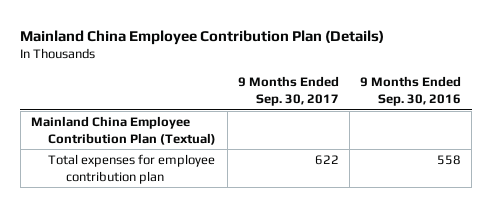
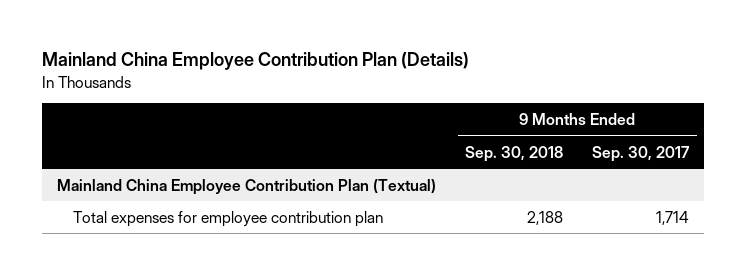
- | 9 Months Ended Sep. 30, 2017 | 9 Months Ended Sep. 30, 2016
+ | 9 Months Ended Sep. 30, 2018 | 9 Months Ended Sep. 30, 2017
- Total expenses for employee contribution plan | 622 | 558
+ Total expenses for employee contribution plan | 2,188 | 1,714

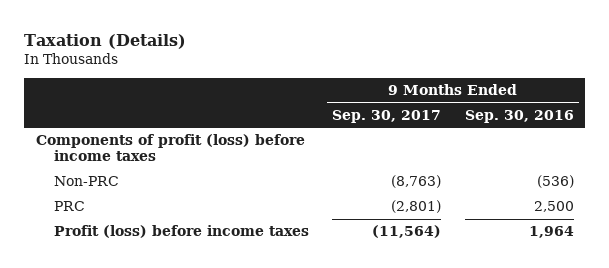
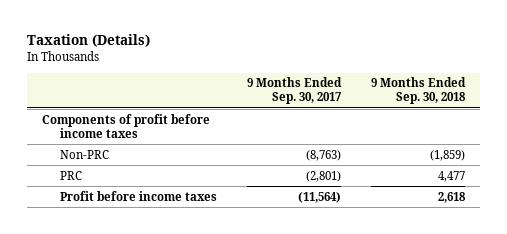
- | 9 Months Ended Sep. 30, 2017 | 9 Months Ended Sep. 30, 2016
+ | 9 Months Ended Sep. 30, 2017 | 9 Months Ended Sep. 30, 2018
- Components of profit (loss) before income taxes
+ Components of profit before income taxes
- Profit (loss) before income taxes | (11,564) | 1,964
+ Profit before income taxes | (11,564) | 2,618

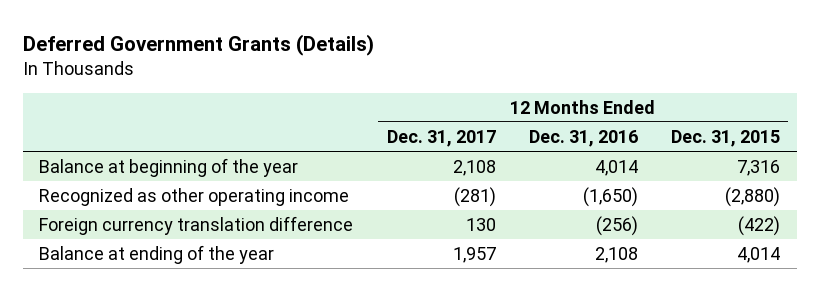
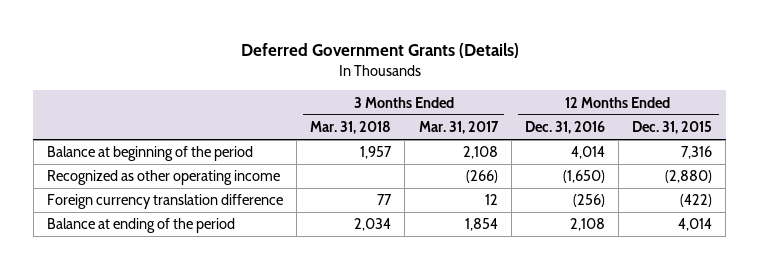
- | 12 Months Ended Dec. 31, 2017 | 12 Months Ended Dec. 31, 2016 | 12 Months Ended Dec. 31, 2015
+ | 3 Months Ended Mar. 31, 2018 | 3 Months Ended Mar. 31, 2017 | 12 Months Ended Dec. 31, 2016 | 12 Months Ended Dec. 31, 2015
- Balance at beginning of the year | 2,108 | 4,014 | 7,316
+ Balance at beginning of the period | 1,957 | 2,108 | 4,014 | 7,316
- Balance at ending of the year | 1,957 | 2,108 | 4,014
+ Balance at ending of the period | 2,034 | 1,854 | 2,108 | 4,014

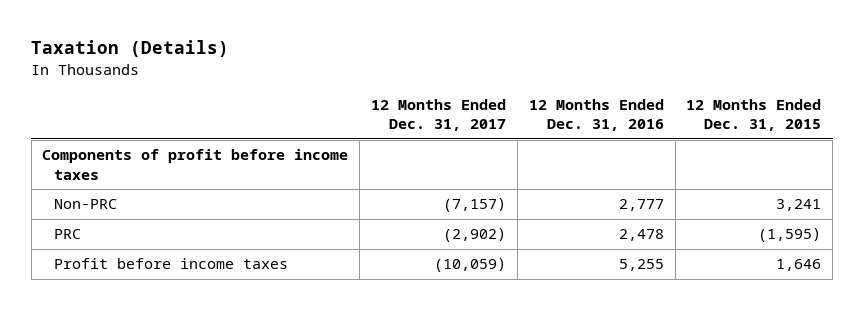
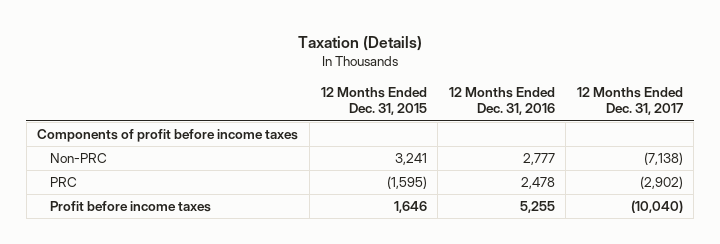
- | 12 Months Ended Dec. 31, 2017 | 12 Months Ended Dec. 31, 2016 | 12 Months Ended Dec. 31, 2015
+ | 12 Months Ended Dec. 31, 2015 | 12 Months Ended Dec. 31, 2016 | 12 Months Ended Dec. 31, 2017
- Non-PRC | (7,157) | 2,777 | 3,241
+ Non-PRC | 3,241 | 2,777 | (7,138)
- Profit before income taxes | (10,059) | 5,255 | 1,646
+ Profit before income taxes | 1,646 | 5,255 | (10,040)

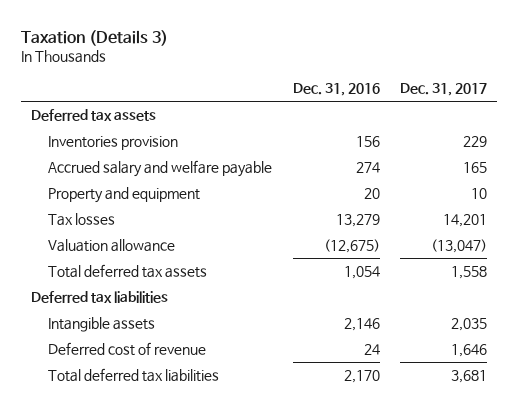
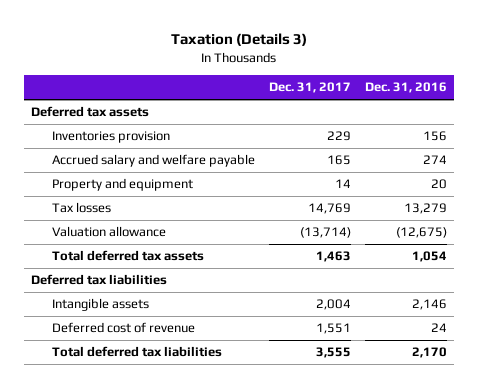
- | Dec. 31, 2016 | Dec. 31, 2017
+ | Dec. 31, 2017 | Dec. 31, 2016
- Property and equipment | 20 | 10
- Tax losses | 13,279 | 14,201
- Valuation allowance | (12,675) | (13,047)
- Total deferred tax assets | 1,054 | 1,558
+ Property and equipment | 14 | 20
+ Tax losses | 14,769 | 13,279
+ Valuation allowance | (13,714) | (12,675)
+ Total deferred tax assets | 1,463 | 1,054
- Intangible assets | 2,146 | 2,035
- Deferred cost of revenue | 24 | 1,646
- Total deferred tax liabilities | 2,170 | 3,681
+ Intangible assets | 2,004 | 2,146
+ Deferred cost of revenue | 1,551 | 24
+ Total deferred tax liabilities | 3,555 | 2,170

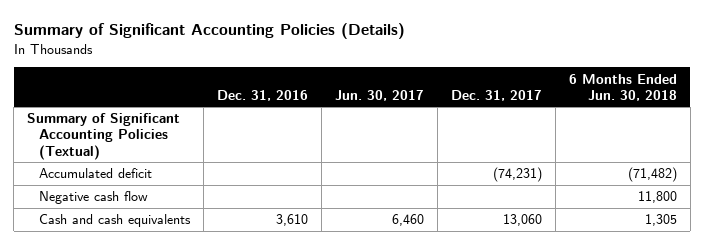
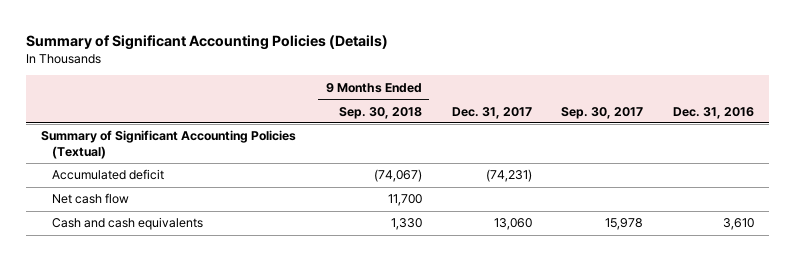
- | Dec. 31, 2016 | Jun. 30, 2017 | Dec. 31, 2017 | 6 Months Ended Jun. 30, 2018
+ | 9 Months Ended Sep. 30, 2018 | Dec. 31, 2017 | Sep. 30, 2017 | Dec. 31, 2016
- Negative cash flow | | | | 11,800
+ Net cash flow | 11,700 | | |

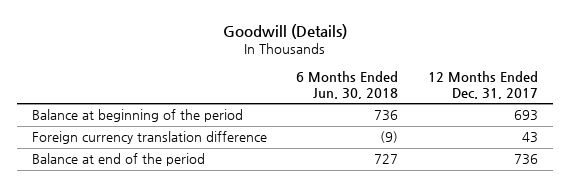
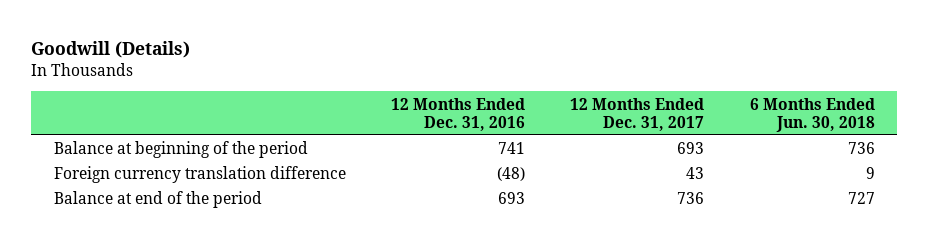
- | 6 Months Ended Jun. 30, 2018 | 12 Months Ended Dec. 31, 2017
+ | 12 Months Ended Dec. 31, 2016 | 12 Months Ended Dec. 31, 2017 | 6 Months Ended Jun. 30, 2018
- Foreign currency translation difference | (9) | 43
+ Foreign currency translation difference | (48) | 43 | 9

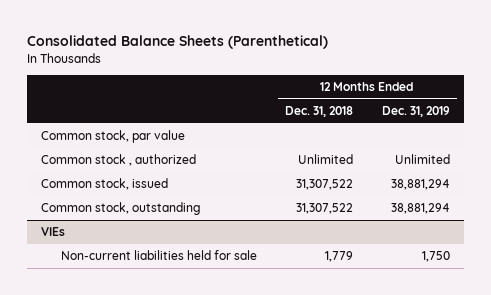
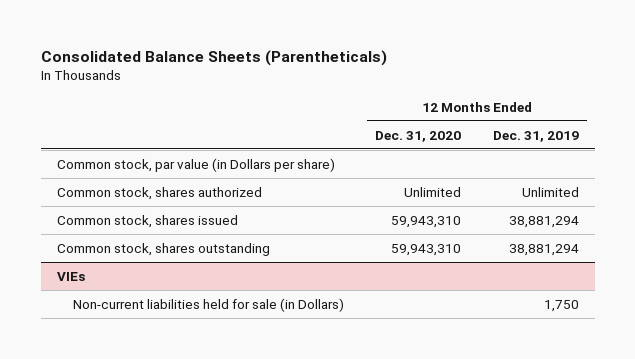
- Consolidated Balance Sheets (Parenthetical)
+ Consolidated Balance Sheets (Parentheticals)
- | 12 Months Ended Dec. 31, 2018 | 12 Months Ended Dec. 31, 2019
+ | 12 Months Ended Dec. 31, 2020 | 12 Months Ended Dec. 31, 2019
- Common stock, par value
- Common stock , authorized | Unlimited | Unlimited
- Common stock, issued | 31,307,522 | 38,881,294
- Common stock, outstanding | 31,307,522 | 38,881,294
+ Common stock, par value (in Dollars per share)
+ Common stock, shares authorized | Unlimited | Unlimited
+ Common stock, shares issued | 59,943,310 | 38,881,294
+ Common stock, shares outstanding | 59,943,310 | 38,881,294
@ VIEs
- Non-current liabilities held for sale | 1,779 | 1,750
+ Non-current liabilities held for sale (in Dollars) | | 1,750

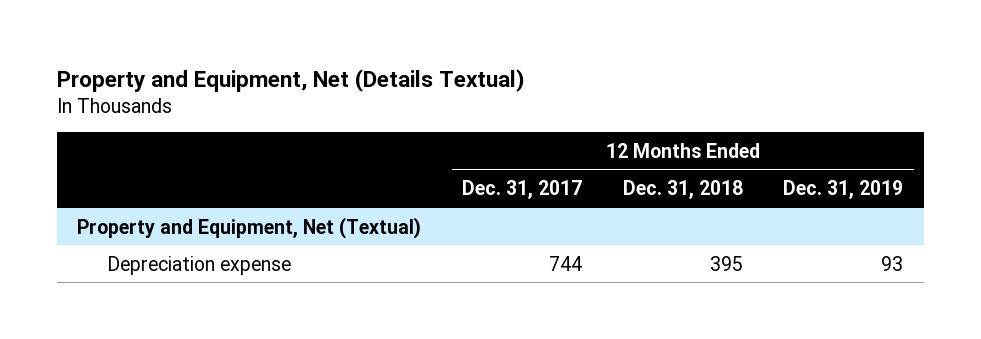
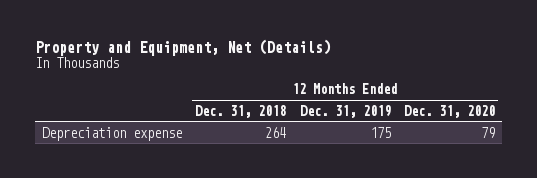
- Property and Equipment, Net (Details Textual)
+ Property and Equipment, Net (Details)
- | 12 Months Ended Dec. 31, 2017 | 12 Months Ended Dec. 31, 2018 | 12 Months Ended Dec. 31, 2019
+ | 12 Months Ended Dec. 31, 2018 | 12 Months Ended Dec. 31, 2019 | 12 Months Ended Dec. 31, 2020
- Property and Equipment, Net (Textual)
- Depreciation expense | 744 | 395 | 93
+ Depreciation expense | 264 | 175 | 79

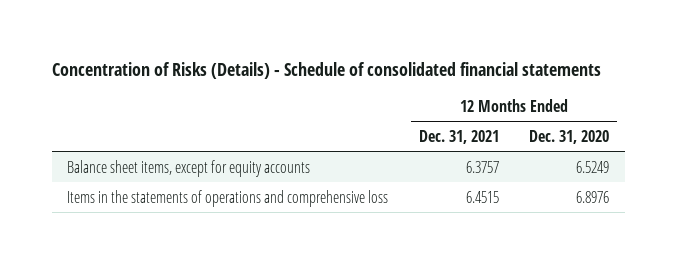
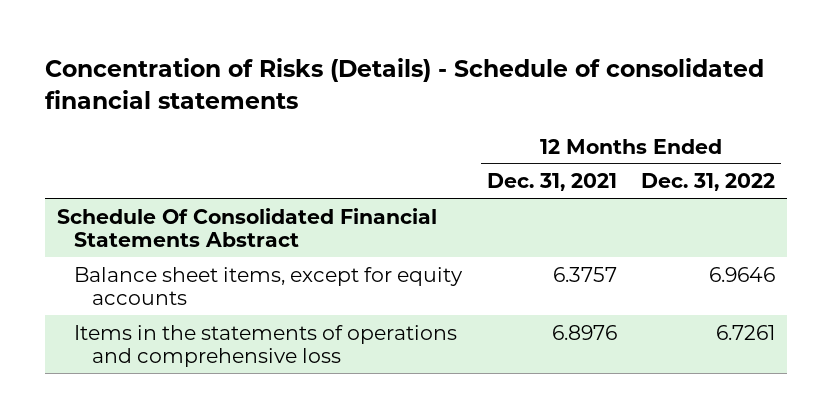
- | 12 Months Ended Dec. 31, 2021 | 12 Months Ended Dec. 31, 2020
+ | 12 Months Ended Dec. 31, 2021 | 12 Months Ended Dec. 31, 2022
+ Schedule Of Consolidated Financial Statements Abstract
- Items in the statements of operations and comprehensive loss | 6.4515 | 6.8976
+ Items in the statements of operations and comprehensive loss | 6.8976 | 6.7261

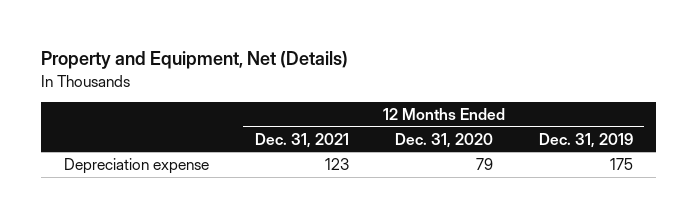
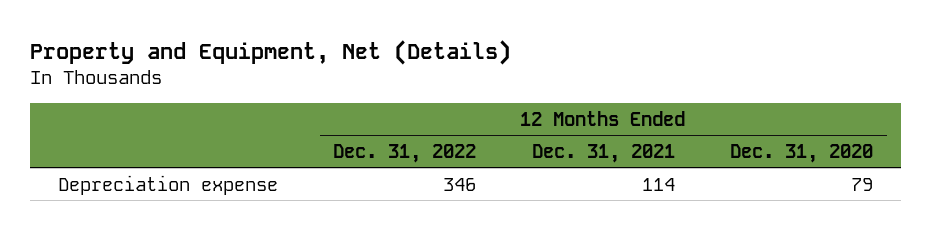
- | 12 Months Ended Dec. 31, 2021 | 12 Months Ended Dec. 31, 2020 | 12 Months Ended Dec. 31, 2019
+ | 12 Months Ended Dec. 31, 2022 | 12 Months Ended Dec. 31, 2021 | 12 Months Ended Dec. 31, 2020
- Depreciation expense | 123 | 79 | 175
+ Depreciation expense | 346 | 114 | 79

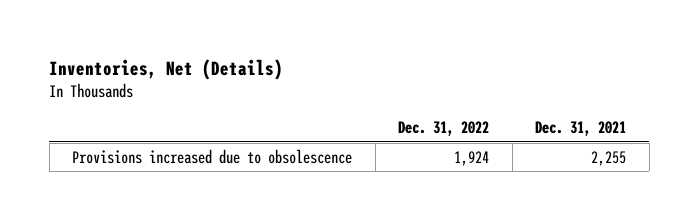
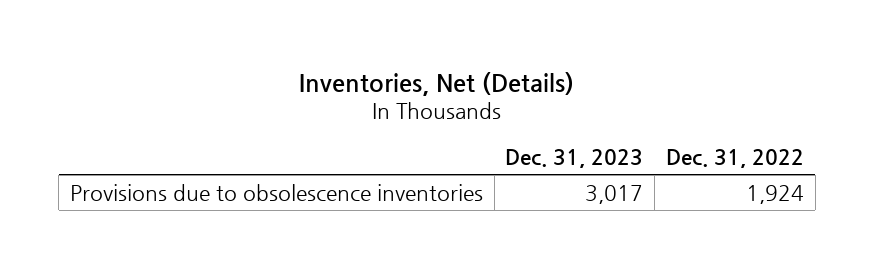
- | Dec. 31, 2022 | Dec. 31, 2021
+ | Dec. 31, 2023 | Dec. 31, 2022
- Provisions increased due to obsolescence | 1,924 | 2,255
+ Provisions due to obsolescence inventories | 3,017 | 1,924

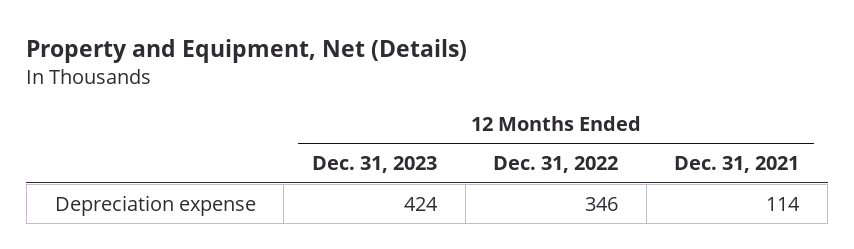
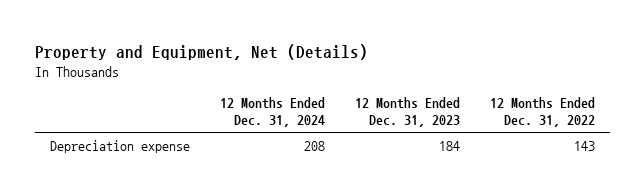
- | 12 Months Ended Dec. 31, 2023 | 12 Months Ended Dec. 31, 2022 | 12 Months Ended Dec. 31, 2021
+ | 12 Months Ended Dec. 31, 2024 | 12 Months Ended Dec. 31, 2023 | 12 Months Ended Dec. 31, 2022
- Depreciation expense | 424 | 346 | 114
+ Depreciation expense | 208 | 184 | 143

